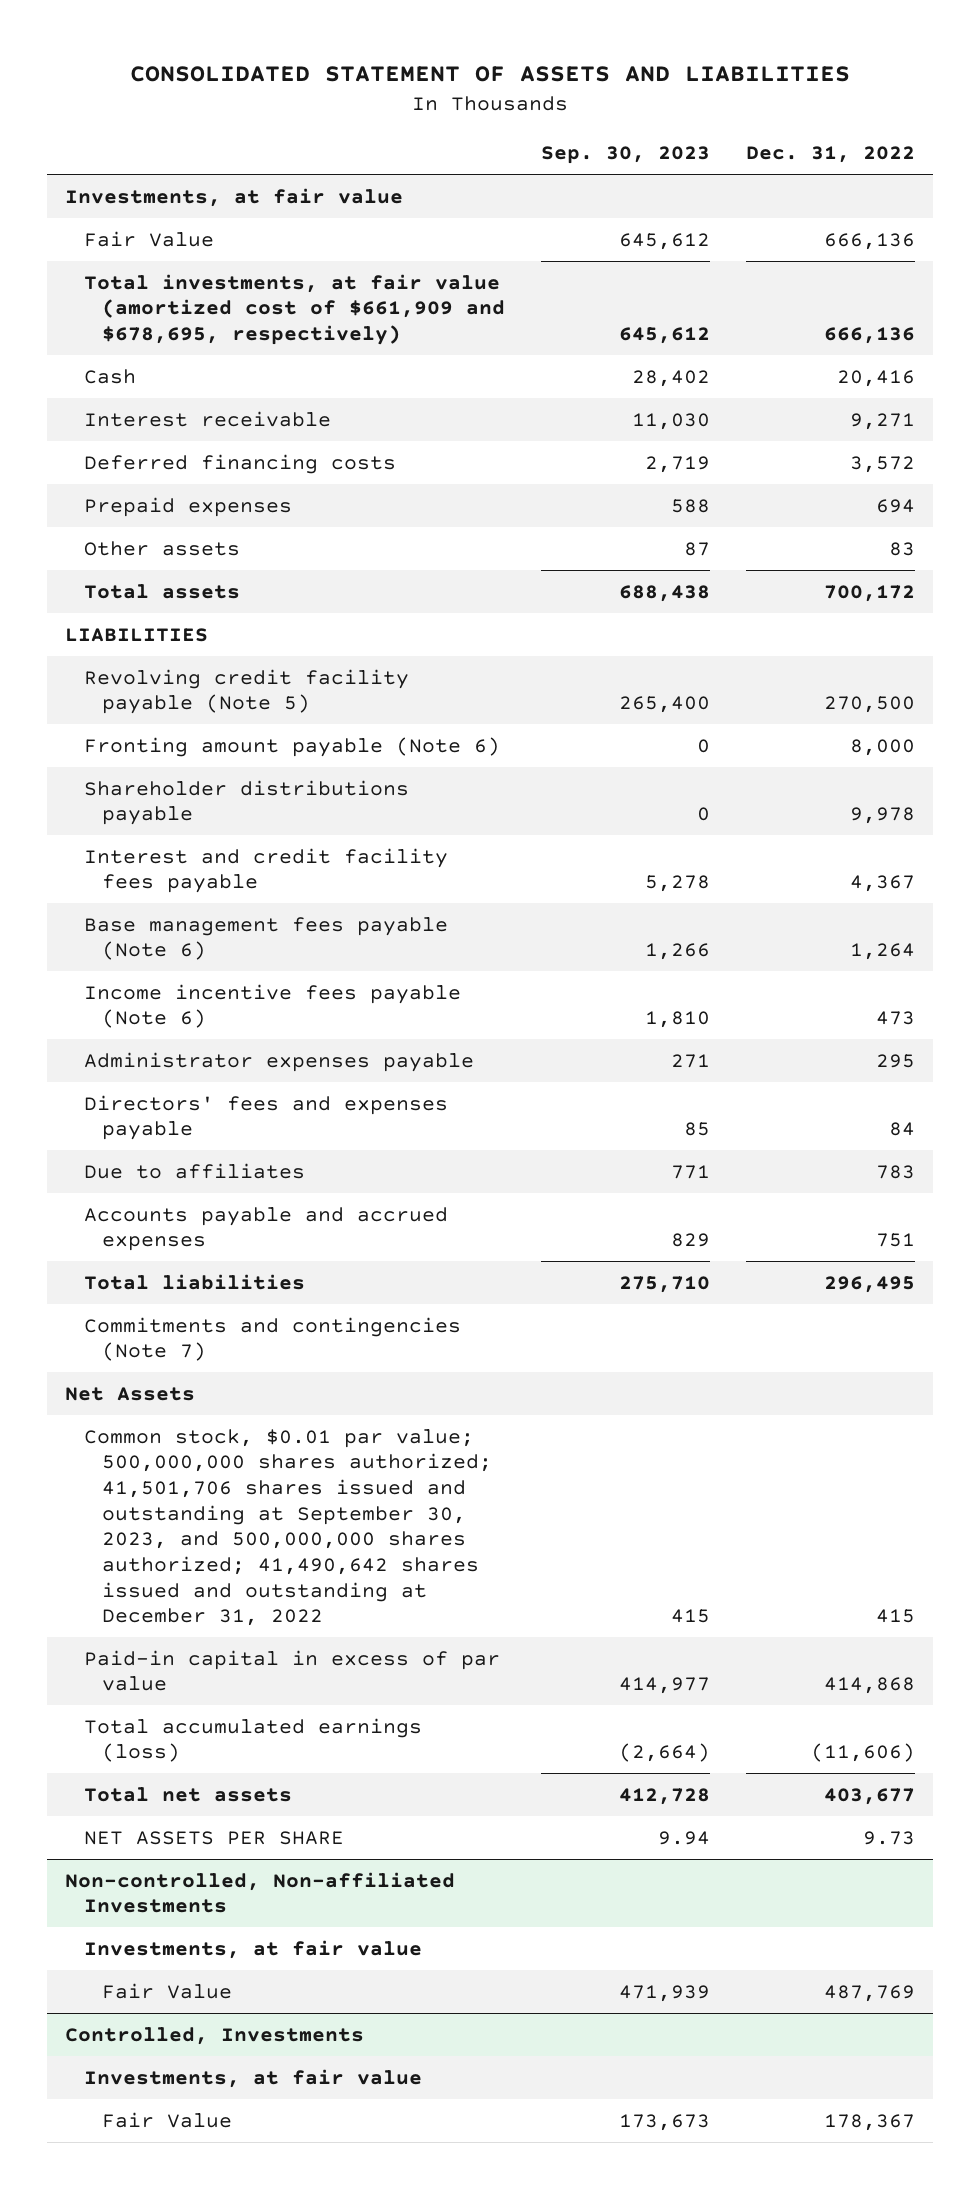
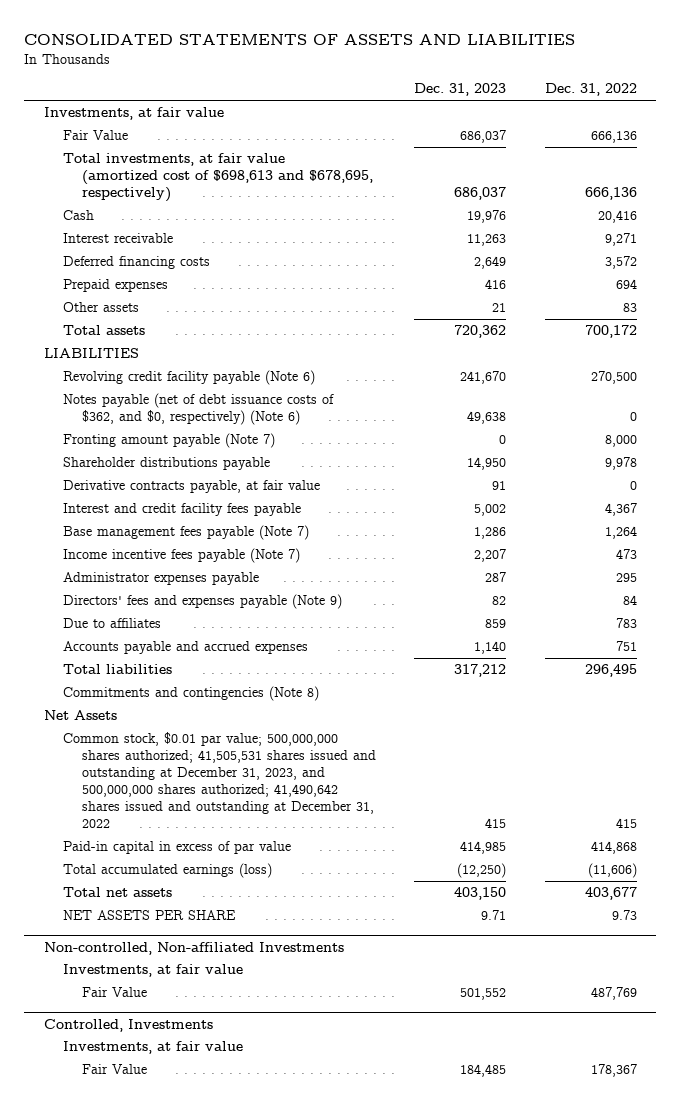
- CONSOLIDATED STATEMENT OF ASSETS AND LIABILITIES
+ CONSOLIDATED STATEMENTS OF ASSETS AND LIABILITIES
- | Sep. 30, 2023 | Dec. 31, 2022
+ | Dec. 31, 2023 | Dec. 31, 2022
- Total investments, at fair value (amortized cost of $661,909 and $678,695, respectively) | 645,612 | 666,136
+ Total investments, at fair value (amortized cost of $698,613 and $678,695, respectively) | 686,037 | 666,136
- Revolving credit facility payable (Note 5) | 265,400 | 270,500
- Fronting amount payable (Note 6) | 0 | 8,000
+ Revolving credit facility payable (Note 6) | 241,670 | 270,500
+ Notes payable (net of debt issuance costs of $362, and $0, respectively) (Note 6) | 49,638 | 0
+ Fronting amount payable (Note 7) | 0 | 8,000
+ Derivative contracts payable, at fair value | 91 | 0
- Base management fees payable (Note 6) | 1,266 | 1,264
- Income incentive fees payable (Note 6) | 1,810 | 473
+ Base management fees payable (Note 7) | 1,286 | 1,264
+ Income incentive fees payable (Note 7) | 2,207 | 473
- Directors' fees and expenses payable | 85 | 84
+ Directors' fees and expenses payable (Note 9) | 82 | 84
- Commitments and contingencies (Note 7)
+ Commitments and contingencies (Note 8)
- Common stock, $0.01 par value; 500,000,000 shares authorized; 41,501,706 shares issued and outstanding at September 30, 2023, and 500,000,000 shares authorized; 41,490,642 shares issued and outstanding at December 31, 2022 | 415 | 415
+ Common stock, $0.01 par value; 500,000,000 shares authorized; 41,505,531 shares issued and outstanding at December 31, 2023, and 500,000,000 shares authorized; 41,490,642 shares issued and outstanding at December 31, 2022 | 415 | 415

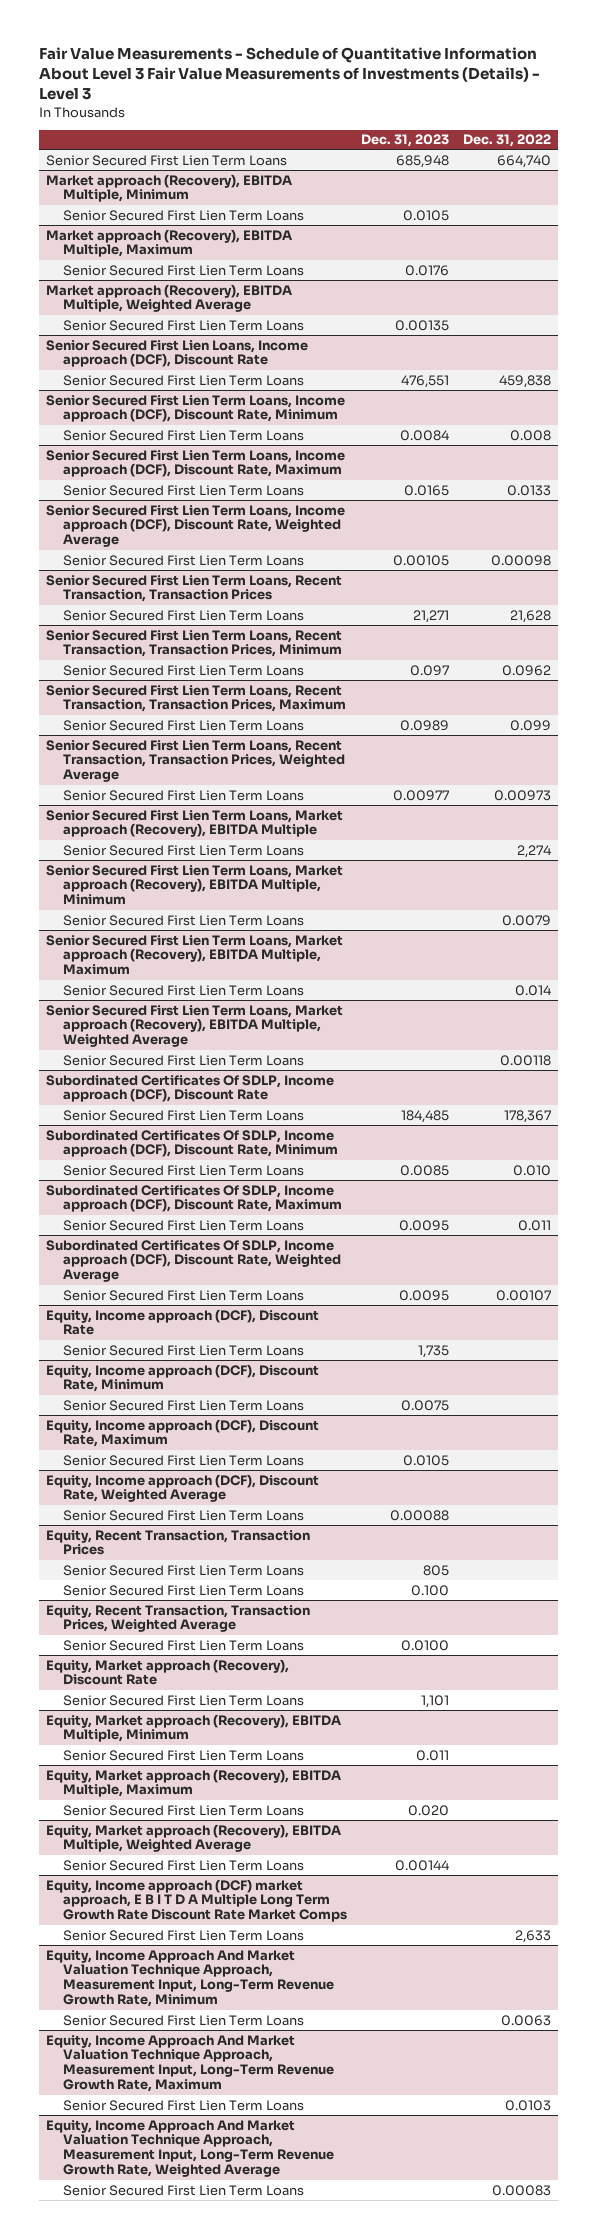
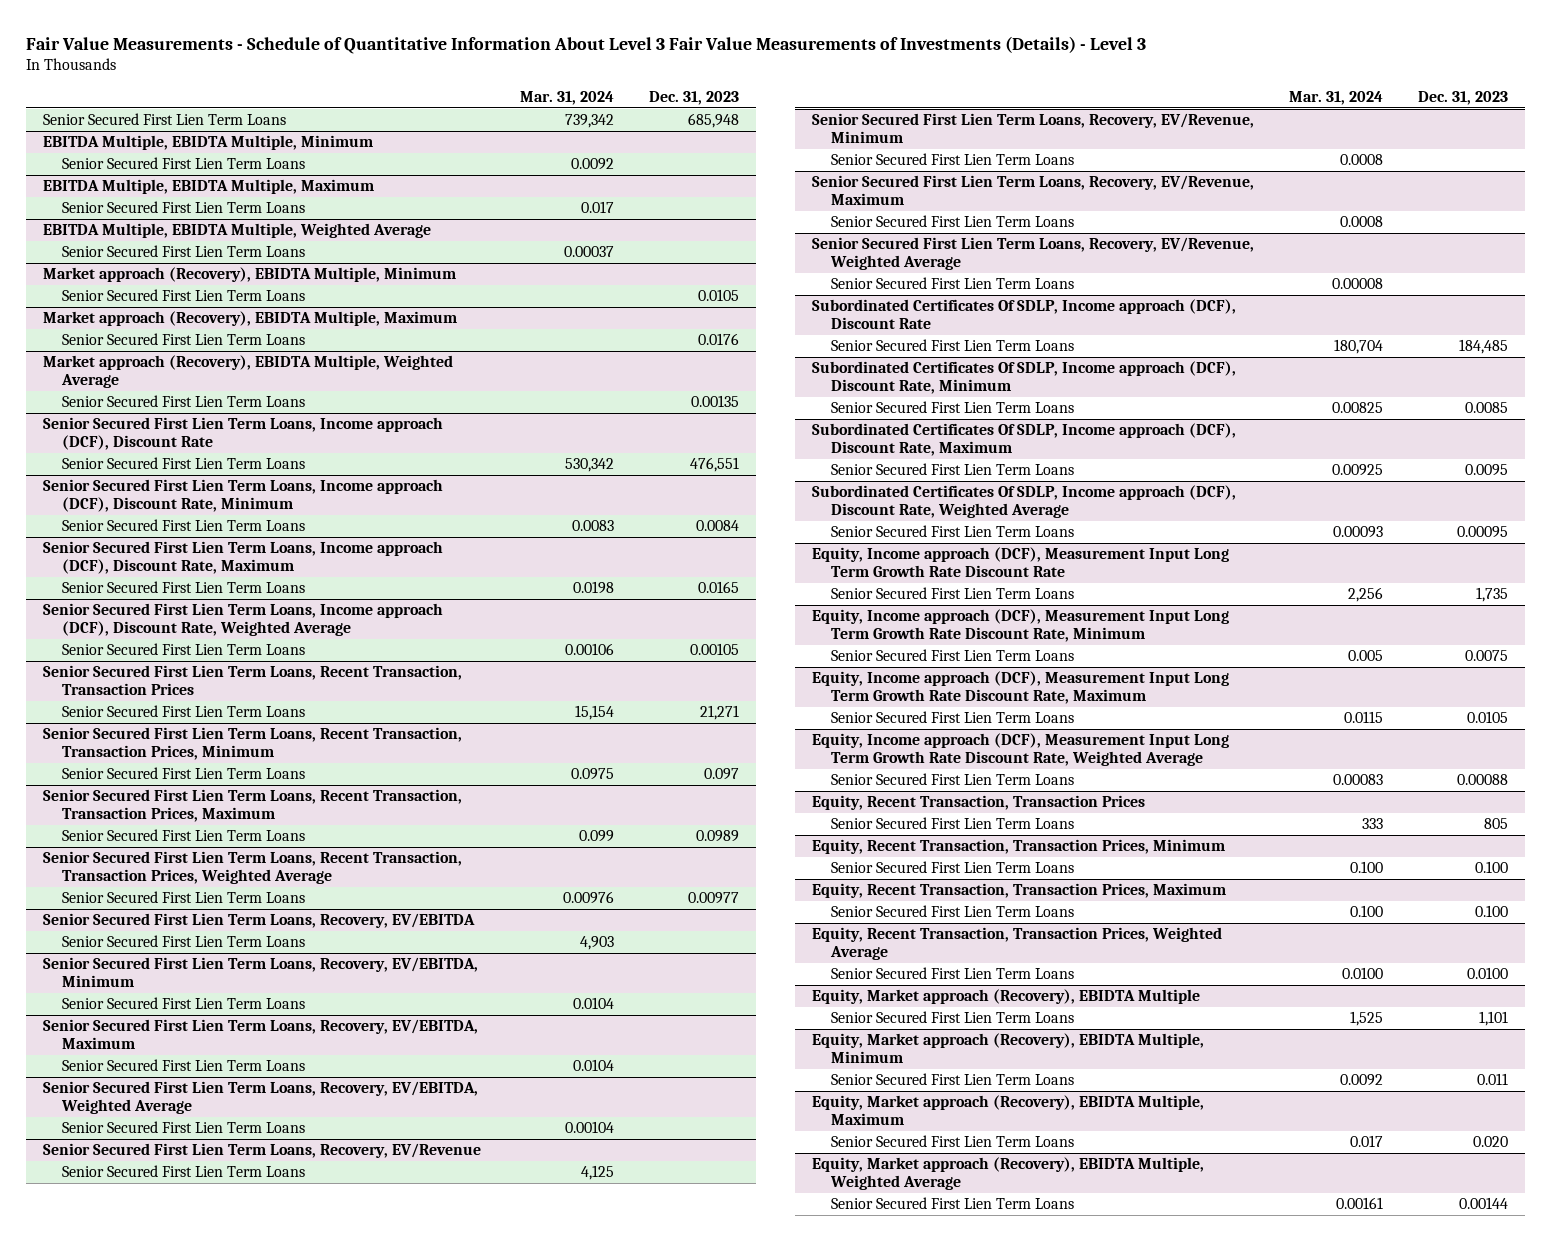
- | Dec. 31, 2023 | Dec. 31, 2022
+ | Mar. 31, 2024 | Dec. 31, 2023
- Market approach (Recovery), EBITDA Multiple, Minimum
+ EBITDA Multiple, EBIDTA Multiple, Minimum
+ Senior Secured First Lien Term Loans | 0.0092 |
+ EBITDA Multiple, EBIDTA Multiple, Maximum
+ Senior Secured First Lien Term Loans | 0.017 |
+ EBITDA Multiple, EBIDTA Multiple, Weighted Average
+ Senior Secured First Lien Term Loans | 0.00037 |
+ Market approach (Recovery), EBIDTA Multiple, Minimum
- Market approach (Recovery), EBITDA Multiple, Maximum
+ Market approach (Recovery), EBIDTA Multiple, Maximum
- Market approach (Recovery), EBITDA Multiple, Weighted Average
+ Market approach (Recovery), EBIDTA Multiple, Weighted Average
- Senior Secured First Lien Loans, Income approach (DCF), Discount Rate
+ Senior Secured First Lien Term Loans, Income approach (DCF), Discount Rate
- Senior Secured First Lien Term Loans, Market approach (Recovery), EBITDA Multiple
+ Senior Secured First Lien Term Loans, Recovery, EV/EBITDA
- Senior Secured First Lien Term Loans, Market approach (Recovery), EBITDA Multiple, Minimum
+ Senior Secured First Lien Term Loans, Recovery, EV/EBITDA, Minimum
- Senior Secured First Lien Term Loans, Market approach (Recovery), EBITDA Multiple, Maximum
+ Senior Secured First Lien Term Loans, Recovery, EV/EBITDA, Maximum
- Senior Secured First Lien Term Loans, Market approach (Recovery), EBITDA Multiple, Weighted Average
+ Senior Secured First Lien Term Loans, Recovery, EV/EBITDA, Weighted Average
+ Senior Secured First Lien Term Loans, Recovery, EV/Revenue
+ Senior Secured First Lien Term Loans | 4,125 |
+ Senior Secured First Lien Term Loans, Recovery, EV/Revenue, Minimum
+ Senior Secured First Lien Term Loans | 0.0008 |
+ Senior Secured First Lien Term Loans, Recovery, EV/Revenue, Maximum
+ Senior Secured First Lien Term Loans | 0.0008 |
+ Senior Secured First Lien Term Loans, Recovery, EV/Revenue, Weighted Average
+ Senior Secured First Lien Term Loans | 0.00008 |
@ Subordinated Certificates Of SDLP, Income approach (DCF), Discount Rate, Weighted Average
- Senior Secured First Lien Term Loans | 0.0095 | 0.00107
- Equity, Income approach (DCF), Discount Rate
@ Subordinated Certificates Of SDLP, Income approach (DCF), Discount Rate, Weighted Average
+ Senior Secured First Lien Term Loans | 0.00093 | 0.00095
+ Equity, Income approach (DCF), Measurement Input Long Term Growth Rate Discount Rate
- Equity, Income approach (DCF), Discount Rate, Minimum
+ Equity, Income approach (DCF), Measurement Input Long Term Growth Rate Discount Rate, Minimum
- Equity, Income approach (DCF), Discount Rate, Maximum
+ Equity, Income approach (DCF), Measurement Input Long Term Growth Rate Discount Rate, Maximum
- Equity, Income approach (DCF), Discount Rate, Weighted Average
+ Equity, Income approach (DCF), Measurement Input Long Term Growth Rate Discount Rate, Weighted Average
+ Equity, Recent Transaction, Transaction Prices, Minimum
+ Equity, Recent Transaction, Transaction Prices, Maximum
+ Senior Secured First Lien Term Loans | 0.100 | 0.100
- Equity, Market approach (Recovery), Discount Rate
+ Equity, Market approach (Recovery), EBIDTA Multiple
- Equity, Market approach (Recovery), EBITDA Multiple, Minimum
+ Equity, Market approach (Recovery), EBIDTA Multiple, Minimum
- Equity, Market approach (Recovery), EBITDA Multiple, Maximum
+ Equity, Market approach (Recovery), EBIDTA Multiple, Maximum
- Equity, Market approach (Recovery), EBITDA Multiple, Weighted Average
+ Equity, Market approach (Recovery), EBIDTA Multiple, Weighted Average
- Equity, Income approach (DCF) market approach, E B I T D A Multiple Long Term Growth Rate Discount Rate Market Comps
- Senior Secured First Lien Term Loans | | 2,633
- Equity, Income Approach And Market Valuation Technique Approach, Measurement Input, Long-Term Revenue Growth Rate, Minimum
- Senior Secured First Lien Term Loans | | 0.0063
- Equity, Income Approach And Market Valuation Technique Approach, Measurement Input, Long-Term Revenue Growth Rate, Maximum
- Senior Secured First Lien Term Loans | | 0.0103
- Equity, Income Approach And Market Valuation Technique Approach, Measurement Input, Long-Term Revenue Growth Rate, Weighted Average
- Senior Secured First Lien Term Loans | | 0.00083

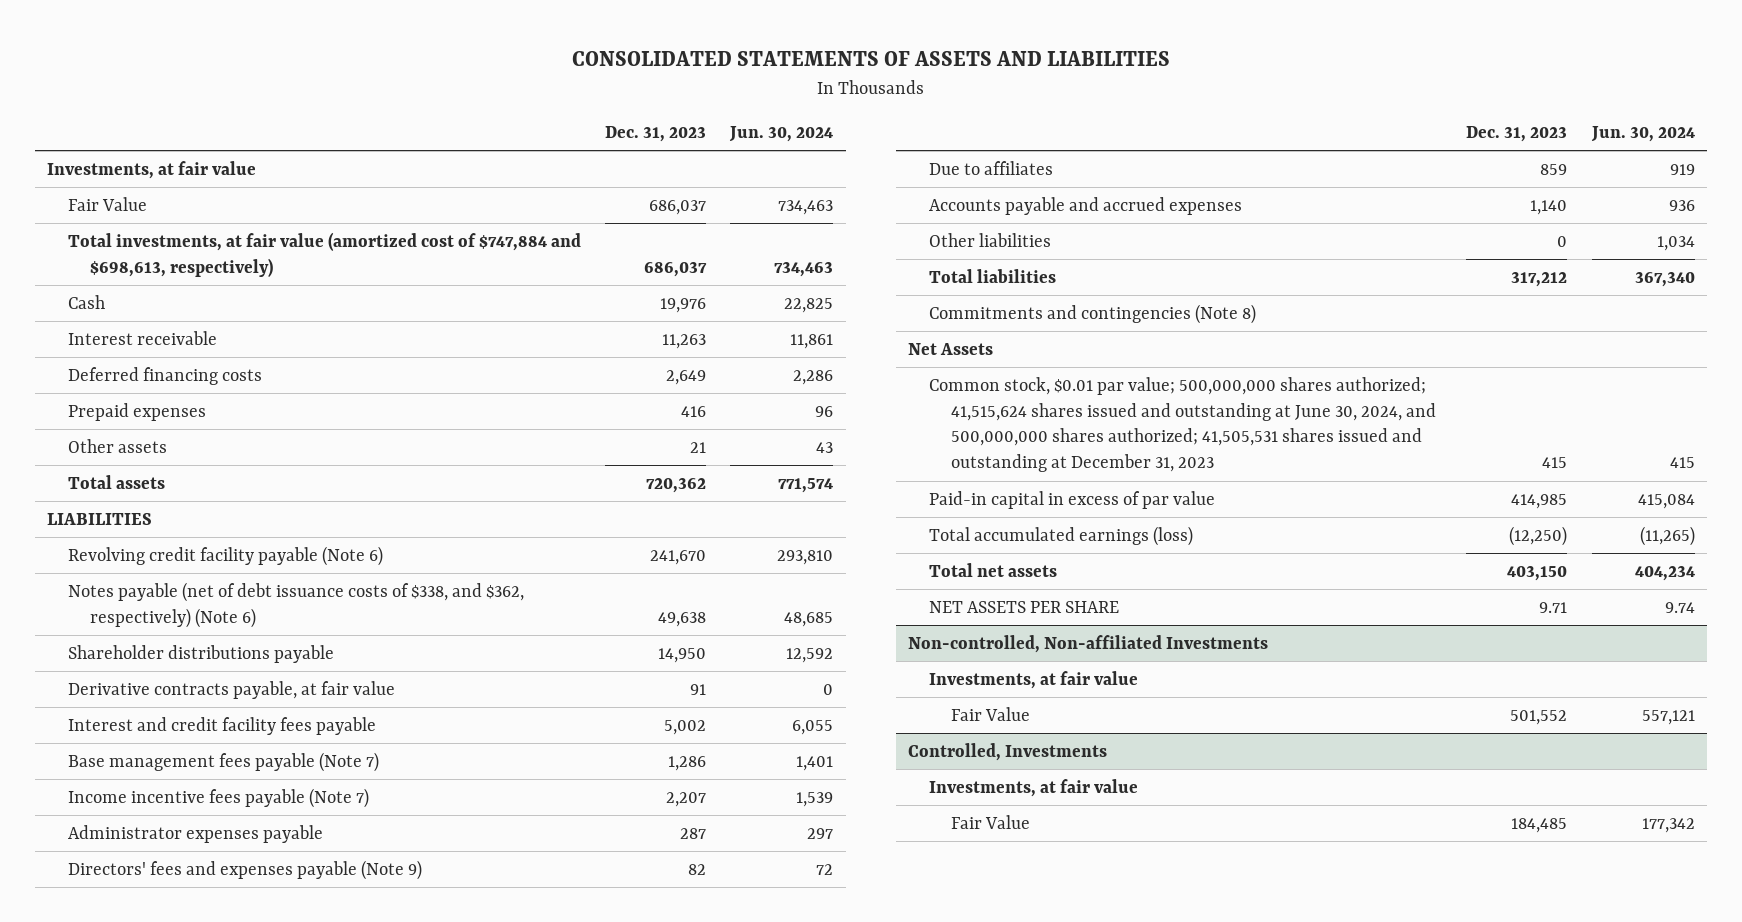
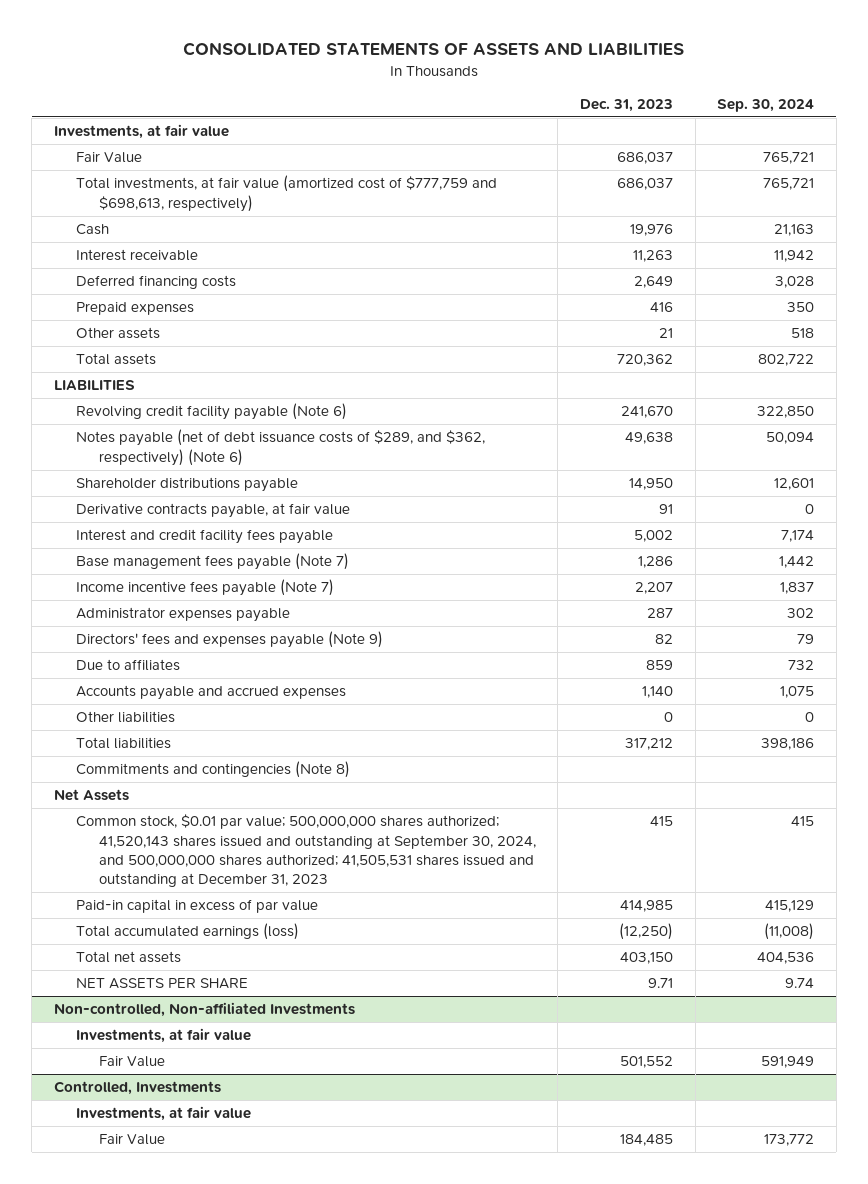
- | Dec. 31, 2023 | Jun. 30, 2024
+ | Dec. 31, 2023 | Sep. 30, 2024
- Total investments, at fair value (amortized cost of $747,884 and $698,613, respectively) | 686,037 | 734,463
+ Total investments, at fair value (amortized cost of $777,759 and $698,613, respectively) | 686,037 | 765,721
- Notes payable (net of debt issuance costs of $338, and $362, respectively) (Note 6) | 49,638 | 48,685
+ Notes payable (net of debt issuance costs of $289, and $362, respectively) (Note 6) | 49,638 | 50,094
- Common stock, $0.01 par value; 500,000,000 shares authorized; 41,515,624 shares issued and outstanding at June 30, 2024, and 500,000,000 shares authorized; 41,505,531 shares issued and outstanding at December 31, 2023 | 415 | 415
+ Common stock, $0.01 par value; 500,000,000 shares authorized; 41,520,143 shares issued and outstanding at September 30, 2024, and 500,000,000 shares authorized; 41,505,531 shares issued and outstanding at December 31, 2023 | 415 | 415

